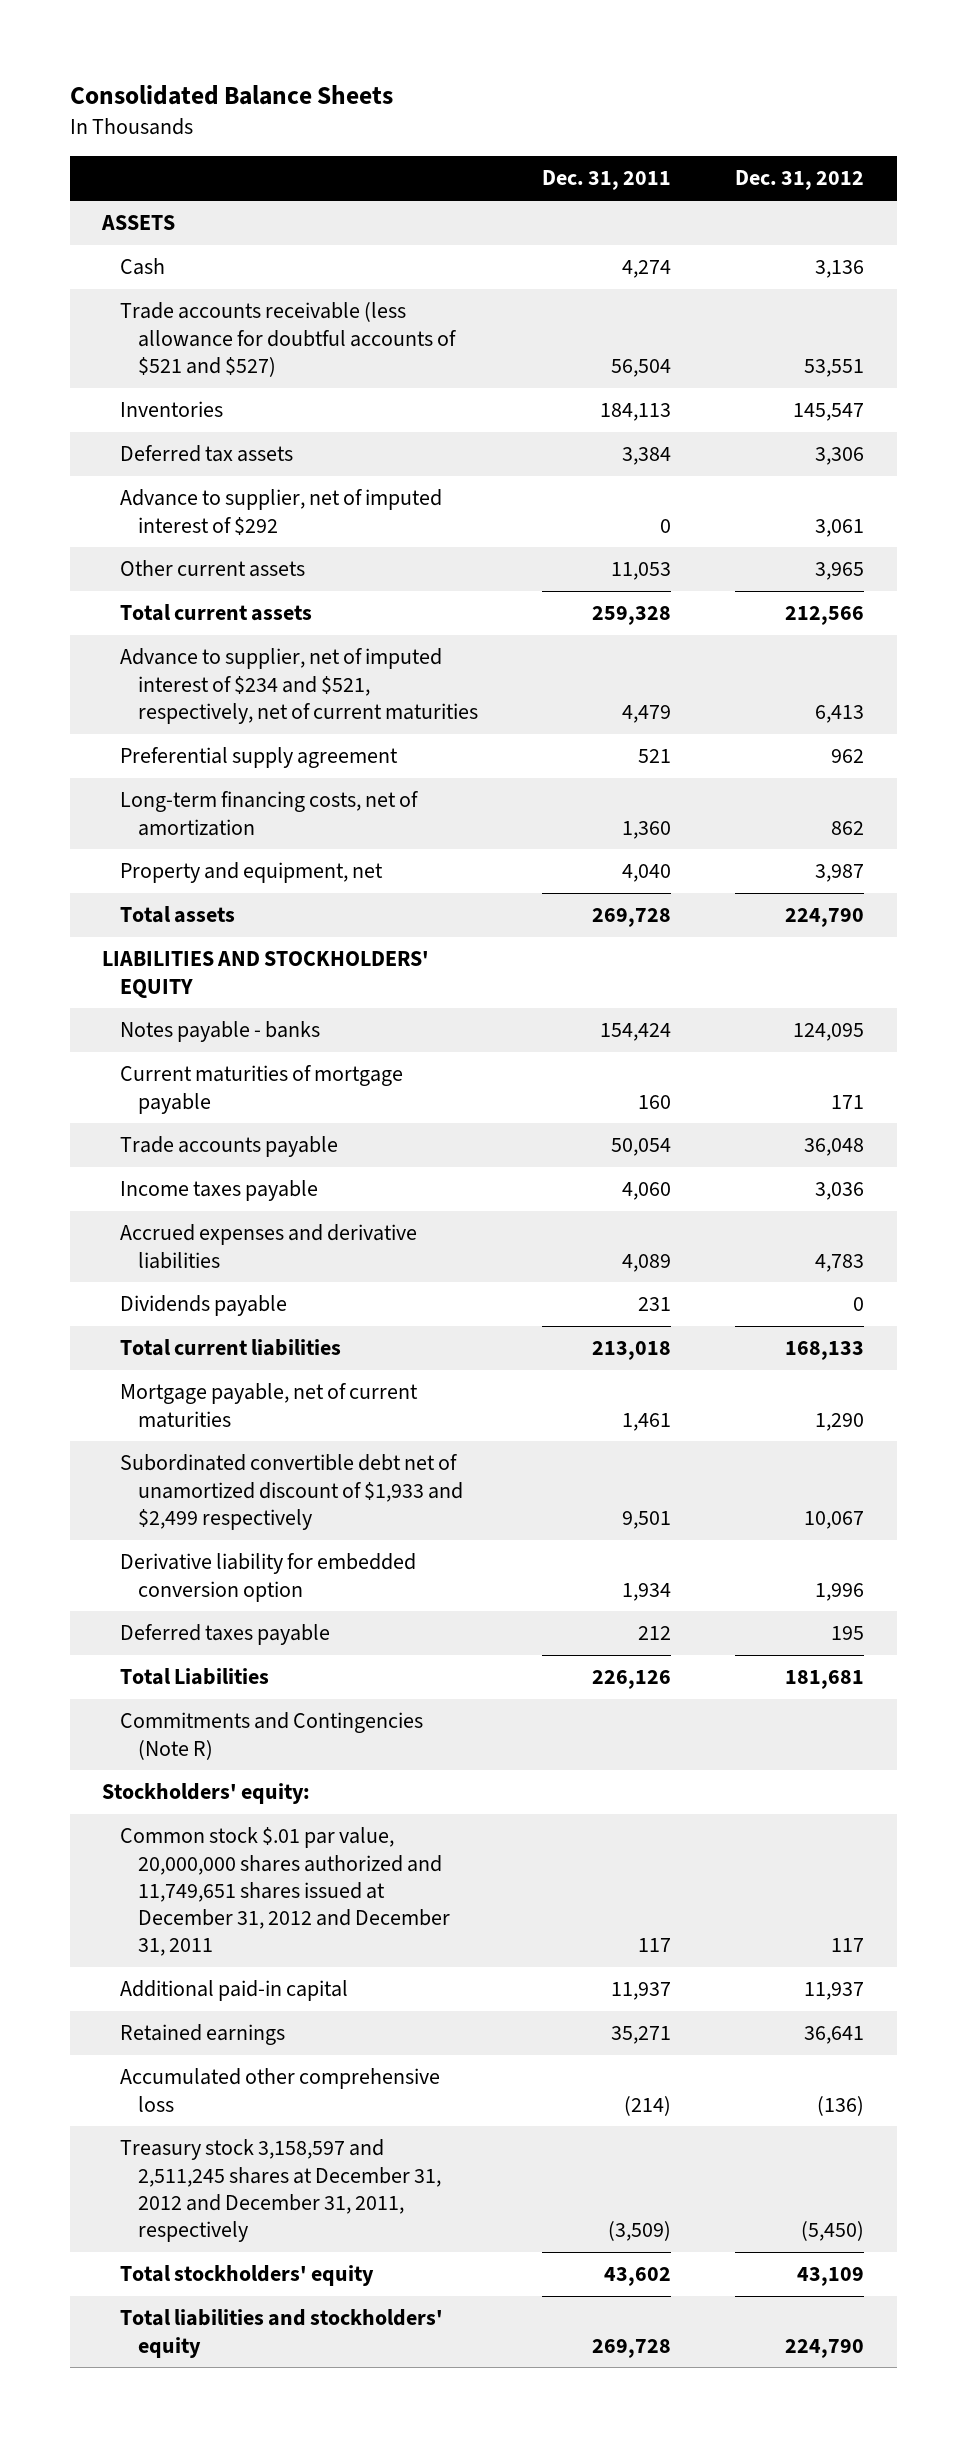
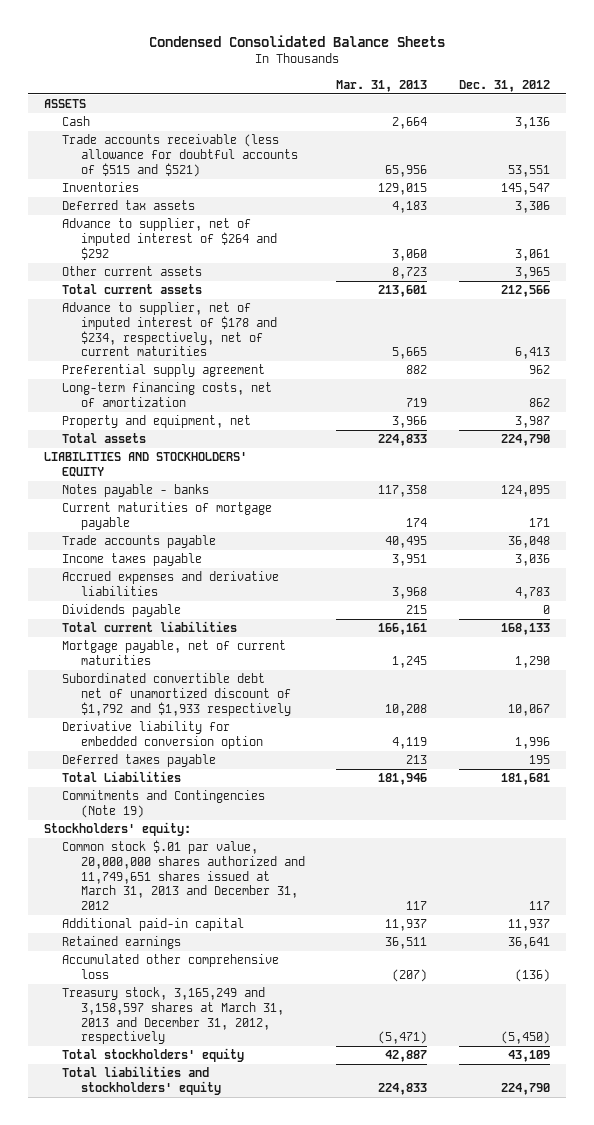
- Consolidated Balance Sheets
+ Condensed Consolidated Balance Sheets
- | Dec. 31, 2011 | Dec. 31, 2012
+ | Mar. 31, 2013 | Dec. 31, 2012
- Trade accounts receivable (less allowance for doubtful accounts of $521 and $527) | 56,504 | 53,551
+ Trade accounts receivable (less allowance for doubtful accounts of $515 and $521) | 65,956 | 53,551
- Advance to supplier, net of imputed interest of $292 | 0 | 3,061
+ Advance to supplier, net of imputed interest of $264 and $292 | 3,060 | 3,061
- Advance to supplier, net of imputed interest of $234 and $521, respectively, net of current maturities | 4,479 | 6,413
+ Advance to supplier, net of imputed interest of $178 and $234, respectively, net of current maturities | 5,665 | 6,413
- Subordinated convertible debt net of unamortized discount of $1,933 and $2,499 respectively | 9,501 | 10,067
+ Subordinated convertible debt net of unamortized discount of $1,792 and $1,933 respectively | 10,208 | 10,067
- Commitments and Contingencies (Note R)
+ Commitments and Contingencies (Note 19)
- Common stock $.01 par value, 20,000,000 shares authorized and 11,749,651 shares issued at December 31, 2012 and December 31, 2011 | 117 | 117
+ Common stock $.01 par value, 20,000,000 shares authorized and 11,749,651 shares issued at March 31, 2013 and December 31, 2012 | 117 | 117
- Treasury stock 3,158,597 and 2,511,245 shares at December 31, 2012 and December 31, 2011, respectively | (3,509) | (5,450)
+ Treasury stock, 3,165,249 and 3,158,597 shares at March 31, 2013 and December 31, 2012, respectively | (5,471) | (5,450)

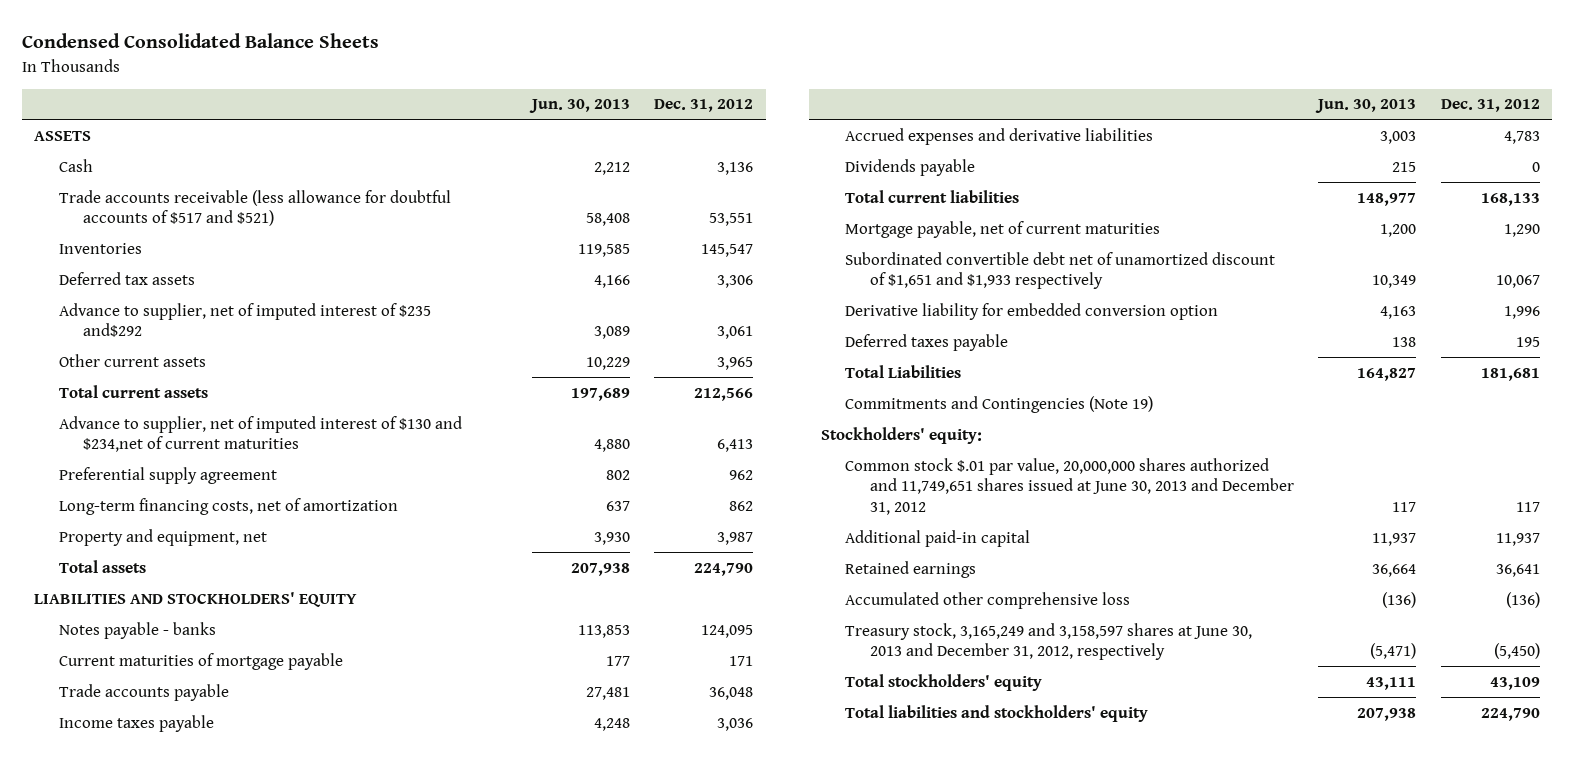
- | Mar. 31, 2013 | Dec. 31, 2012
+ | Jun. 30, 2013 | Dec. 31, 2012
- Trade accounts receivable (less allowance for doubtful accounts of $515 and $521) | 65,956 | 53,551
+ Trade accounts receivable (less allowance for doubtful accounts of $517 and $521) | 58,408 | 53,551
- Advance to supplier, net of imputed interest of $264 and $292 | 3,060 | 3,061
+ Advance to supplier, net of imputed interest of $235 and$292 | 3,089 | 3,061
- Advance to supplier, net of imputed interest of $178 and $234, respectively, net of current maturities | 5,665 | 6,413
+ Advance to supplier, net of imputed interest of $130 and $234,net of current maturities | 4,880 | 6,413
- Subordinated convertible debt net of unamortized discount of $1,792 and $1,933 respectively | 10,208 | 10,067
+ Subordinated convertible debt net of unamortized discount of $1,651 and $1,933 respectively | 10,349 | 10,067
- Common stock $.01 par value, 20,000,000 shares authorized and 11,749,651 shares issued at March 31, 2013 and December 31, 2012 | 117 | 117
+ Common stock $.01 par value, 20,000,000 shares authorized and 11,749,651 shares issued at June 30, 2013 and December 31, 2012 | 117 | 117
- Treasury stock, 3,165,249 and 3,158,597 shares at March 31, 2013 and December 31, 2012, respectively | (5,471) | (5,450)
+ Treasury stock, 3,165,249 and 3,158,597 shares at June 30, 2013 and December 31, 2012, respectively | (5,471) | (5,450)

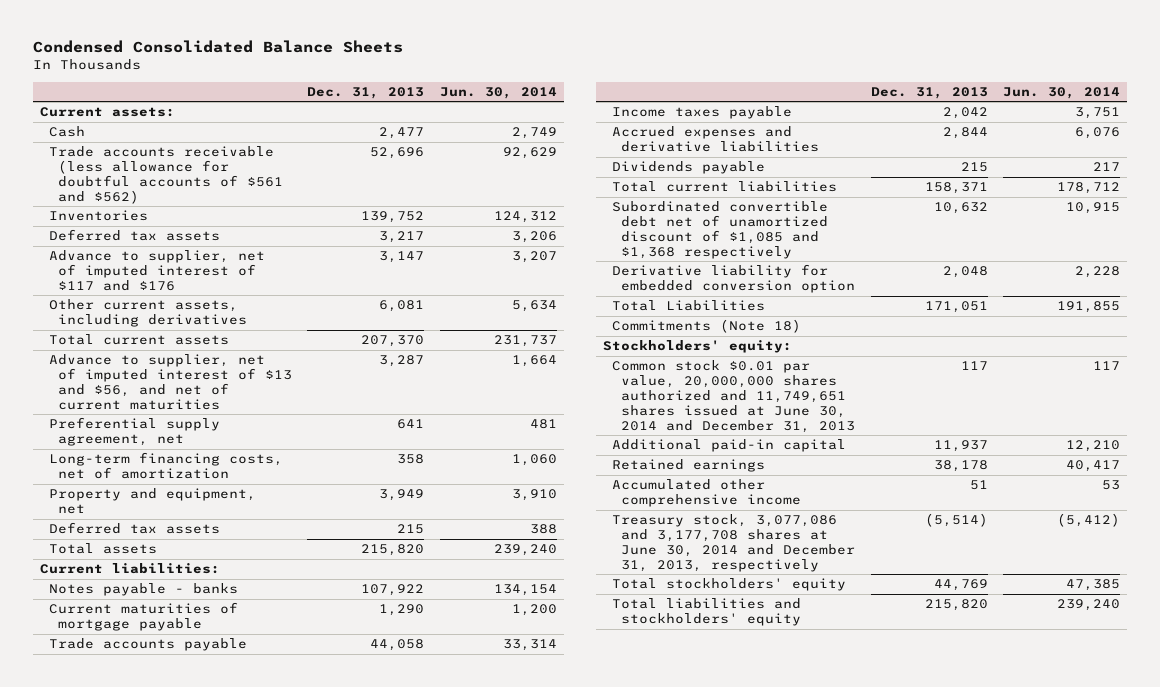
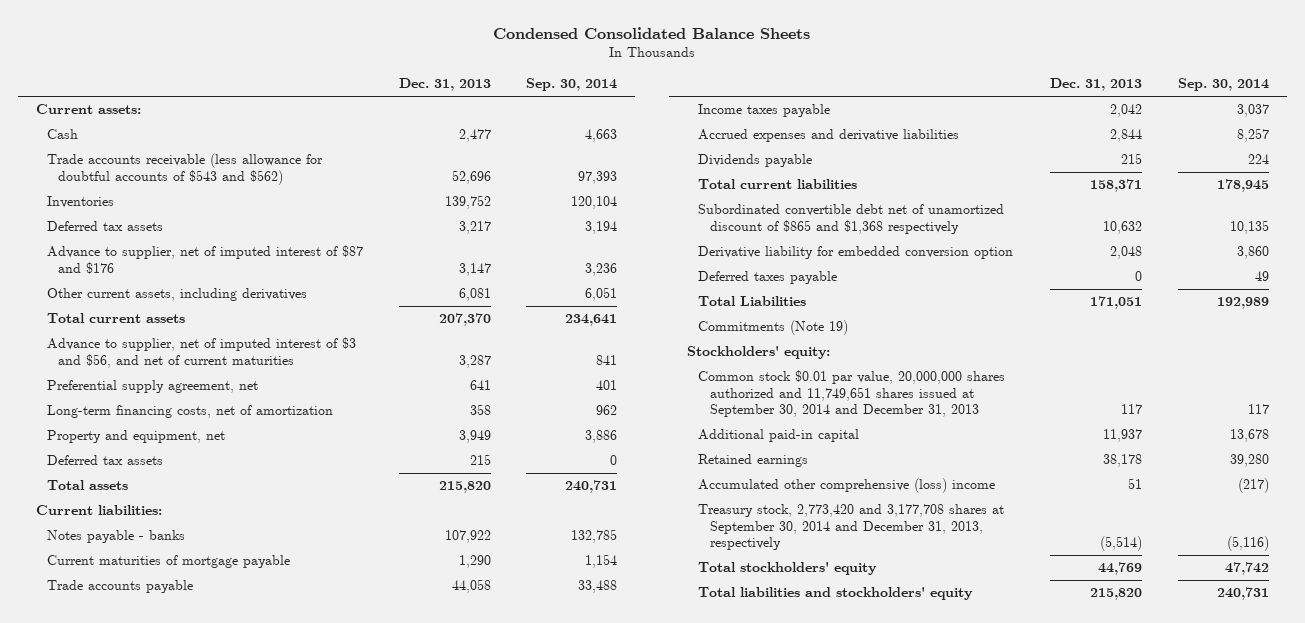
- | Dec. 31, 2013 | Jun. 30, 2014
+ | Dec. 31, 2013 | Sep. 30, 2014
- Trade accounts receivable (less allowance for doubtful accounts of $561 and $562) | 52,696 | 92,629
+ Trade accounts receivable (less allowance for doubtful accounts of $543 and $562) | 52,696 | 97,393
- Advance to supplier, net of imputed interest of $117 and $176 | 3,147 | 3,207
+ Advance to supplier, net of imputed interest of $87 and $176 | 3,147 | 3,236
- Advance to supplier, net of imputed interest of $13 and $56, and net of current maturities | 3,287 | 1,664
+ Advance to supplier, net of imputed interest of $3 and $56, and net of current maturities | 3,287 | 841
- Subordinated convertible debt net of unamortized discount of $1,085 and $1,368 respectively | 10,632 | 10,915
+ Subordinated convertible debt net of unamortized discount of $865 and $1,368 respectively | 10,632 | 10,135
+ Deferred taxes payable | 0 | 49
- Commitments (Note 18)
+ Commitments (Note 19)
- Common stock $0.01 par value, 20,000,000 shares authorized and 11,749,651 shares issued at June 30, 2014 and December 31, 2013 | 117 | 117
+ Common stock $0.01 par value, 20,000,000 shares authorized and 11,749,651 shares issued at September 30, 2014 and December 31, 2013 | 117 | 117
- Accumulated other comprehensive income | 51 | 53
- Treasury stock, 3,077,086 and 3,177,708 shares at June 30, 2014 and December 31, 2013, respectively | (5,514) | (5,412)
+ Accumulated other comprehensive (loss) income | 51 | (217)
+ Treasury stock, 2,773,420 and 3,177,708 shares at September 30, 2014 and December 31, 2013, respectively | (5,514) | (5,116)

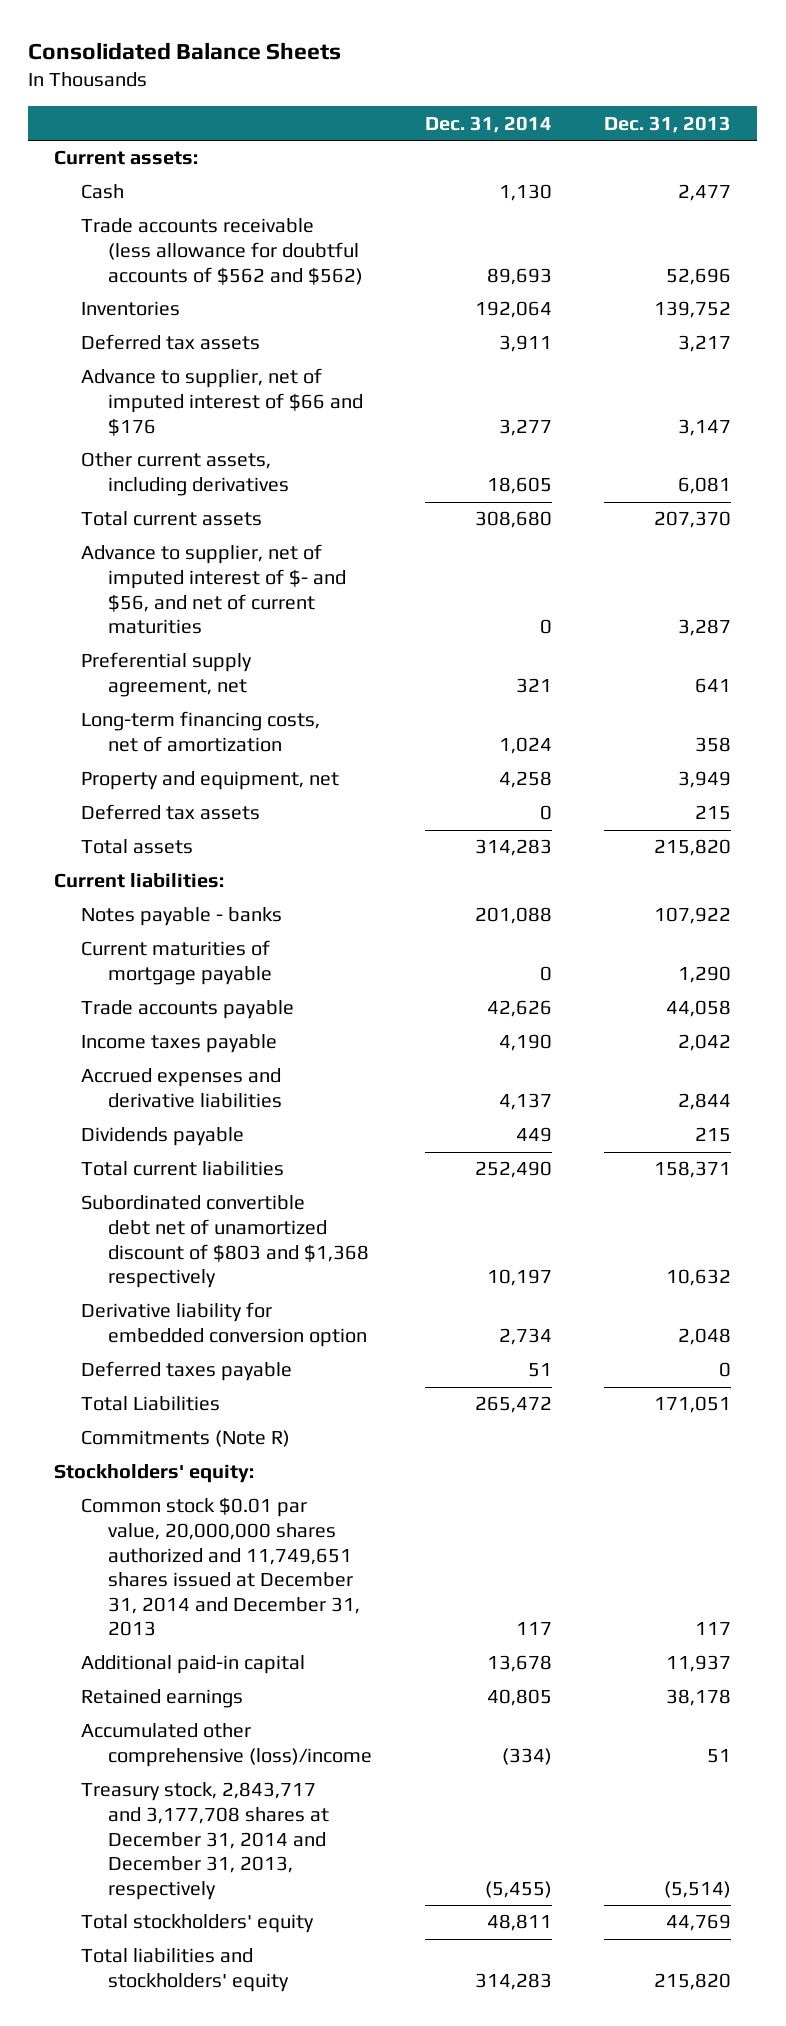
- Condensed Consolidated Balance Sheets
+ Consolidated Balance Sheets
- | Dec. 31, 2013 | Sep. 30, 2014
+ | Dec. 31, 2014 | Dec. 31, 2013
- Trade accounts receivable (less allowance for doubtful accounts of $543 and $562) | 52,696 | 97,393
+ Trade accounts receivable (less allowance for doubtful accounts of $562 and $562) | 89,693 | 52,696
- Advance to supplier, net of imputed interest of $87 and $176 | 3,147 | 3,236
+ Advance to supplier, net of imputed interest of $66 and $176 | 3,277 | 3,147
- Advance to supplier, net of imputed interest of $3 and $56, and net of current maturities | 3,287 | 841
+ Advance to supplier, net of imputed interest of $- and $56, and net of current maturities | 0 | 3,287
- Subordinated convertible debt net of unamortized discount of $865 and $1,368 respectively | 10,632 | 10,135
+ Subordinated convertible debt net of unamortized discount of $803 and $1,368 respectively | 10,197 | 10,632
- Commitments (Note 19)
+ Commitments (Note R)
- Common stock $0.01 par value, 20,000,000 shares authorized and 11,749,651 shares issued at September 30, 2014 and December 31, 2013 | 117 | 117
+ Common stock $0.01 par value, 20,000,000 shares authorized and 11,749,651 shares issued at December 31, 2014 and December 31, 2013 | 117 | 117
- Accumulated other comprehensive (loss) income | 51 | (217)
- Treasury stock, 2,773,420 and 3,177,708 shares at September 30, 2014 and December 31, 2013, respectively | (5,514) | (5,116)
+ Accumulated other comprehensive (loss)/income | (334) | 51
+ Treasury stock, 2,843,717 and 3,177,708 shares at December 31, 2014 and December 31, 2013, respectively | (5,455) | (5,514)

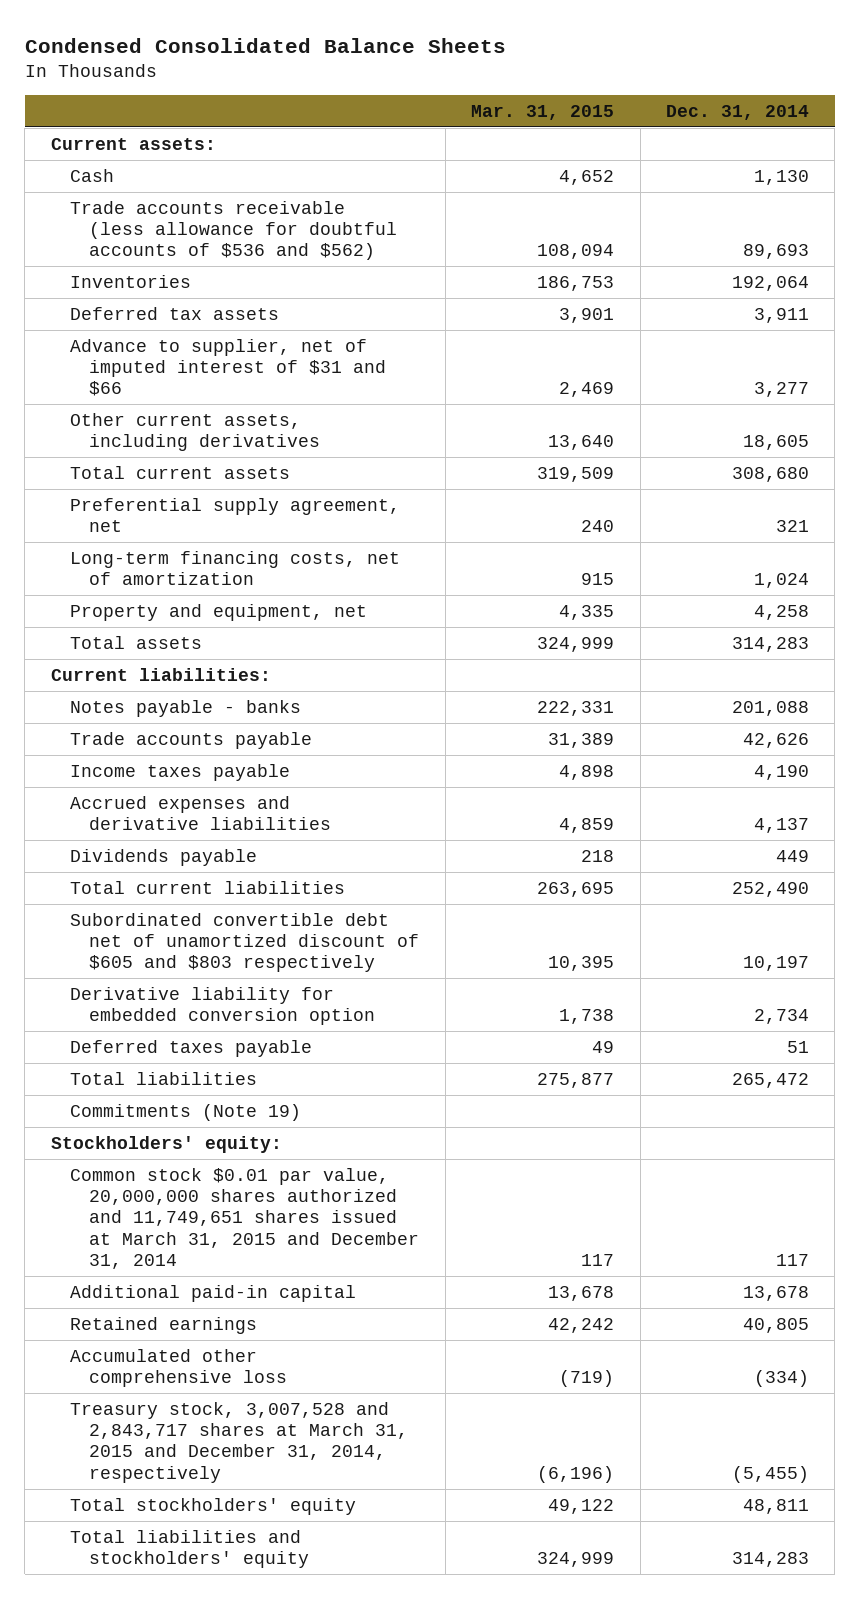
- Consolidated Balance Sheets
+ Condensed Consolidated Balance Sheets
- | Dec. 31, 2014 | Dec. 31, 2013
+ | Mar. 31, 2015 | Dec. 31, 2014
- Trade accounts receivable (less allowance for doubtful accounts of $562 and $562) | 89,693 | 52,696
+ Trade accounts receivable (less allowance for doubtful accounts of $536 and $562) | 108,094 | 89,693
- Advance to supplier, net of imputed interest of $66 and $176 | 3,277 | 3,147
+ Advance to supplier, net of imputed interest of $31 and $66 | 2,469 | 3,277
- Advance to supplier, net of imputed interest of $- and $56, and net of current maturities | 0 | 3,287
- Deferred tax assets | 0 | 215
- Current maturities of mortgage payable | 0 | 1,290
- Subordinated convertible debt net of unamortized discount of $803 and $1,368 respectively | 10,197 | 10,632
+ Subordinated convertible debt net of unamortized discount of $605 and $803 respectively | 10,395 | 10,197
- Total Liabilities | 265,472 | 171,051
- Commitments (Note R)
+ Total liabilities | 275,877 | 265,472
+ Commitments (Note 19)
- Common stock $0.01 par value, 20,000,000 shares authorized and 11,749,651 shares issued at December 31, 2014 and December 31, 2013 | 117 | 117
+ Common stock $0.01 par value, 20,000,000 shares authorized and 11,749,651 shares issued at March 31, 2015 and December 31, 2014 | 117 | 117
- Accumulated other comprehensive (loss)/income | (334) | 51
- Treasury stock, 2,843,717 and 3,177,708 shares at December 31, 2014 and December 31, 2013, respectively | (5,455) | (5,514)
+ Accumulated other comprehensive loss | (719) | (334)
+ Treasury stock, 3,007,528 and 2,843,717 shares at March 31, 2015 and December 31, 2014, respectively | (6,196) | (5,455)

